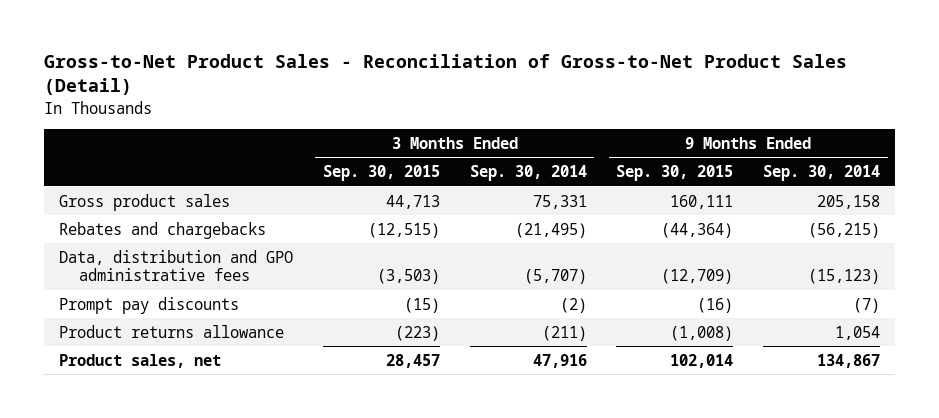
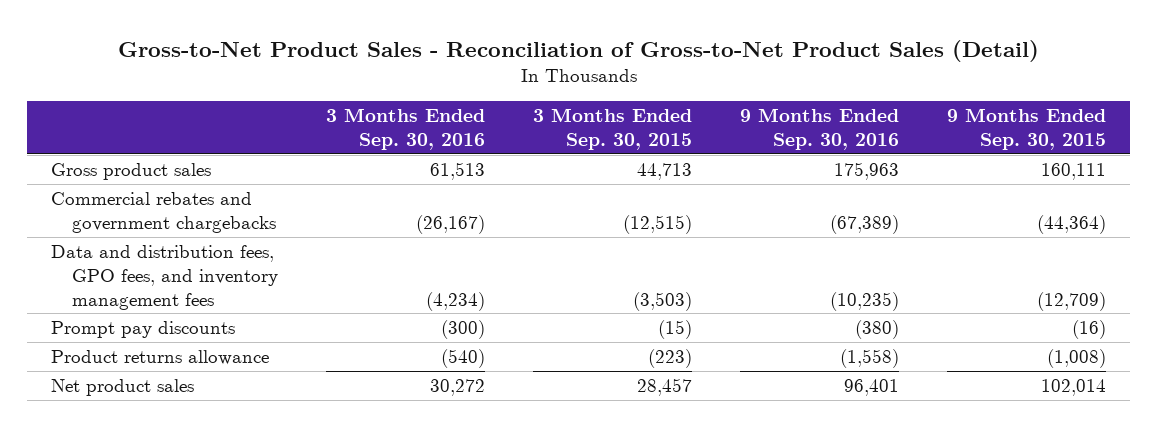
- | 3 Months Ended Sep. 30, 2015 | 3 Months Ended Sep. 30, 2014 | 9 Months Ended Sep. 30, 2015 | 9 Months Ended Sep. 30, 2014
+ | 3 Months Ended Sep. 30, 2016 | 3 Months Ended Sep. 30, 2015 | 9 Months Ended Sep. 30, 2016 | 9 Months Ended Sep. 30, 2015
- Rebates and chargebacks | (12,515) | (21,495) | (44,364) | (56,215)
- Data, distribution and GPO administrative fees | (3,503) | (5,707) | (12,709) | (15,123)
+ Commercial rebates and government chargebacks | (26,167) | (12,515) | (67,389) | (44,364)
+ Data and distribution fees, GPO fees, and inventory management fees | (4,234) | (3,503) | (10,235) | (12,709)
- Product sales, net | 28,457 | 47,916 | 102,014 | 134,867
+ Net product sales | 30,272 | 28,457 | 96,401 | 102,014

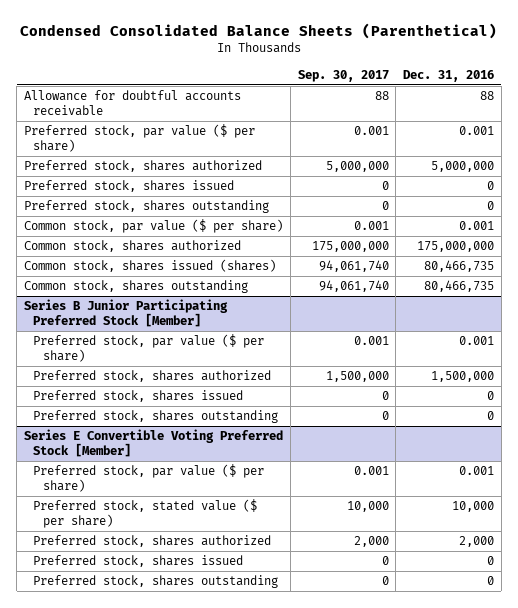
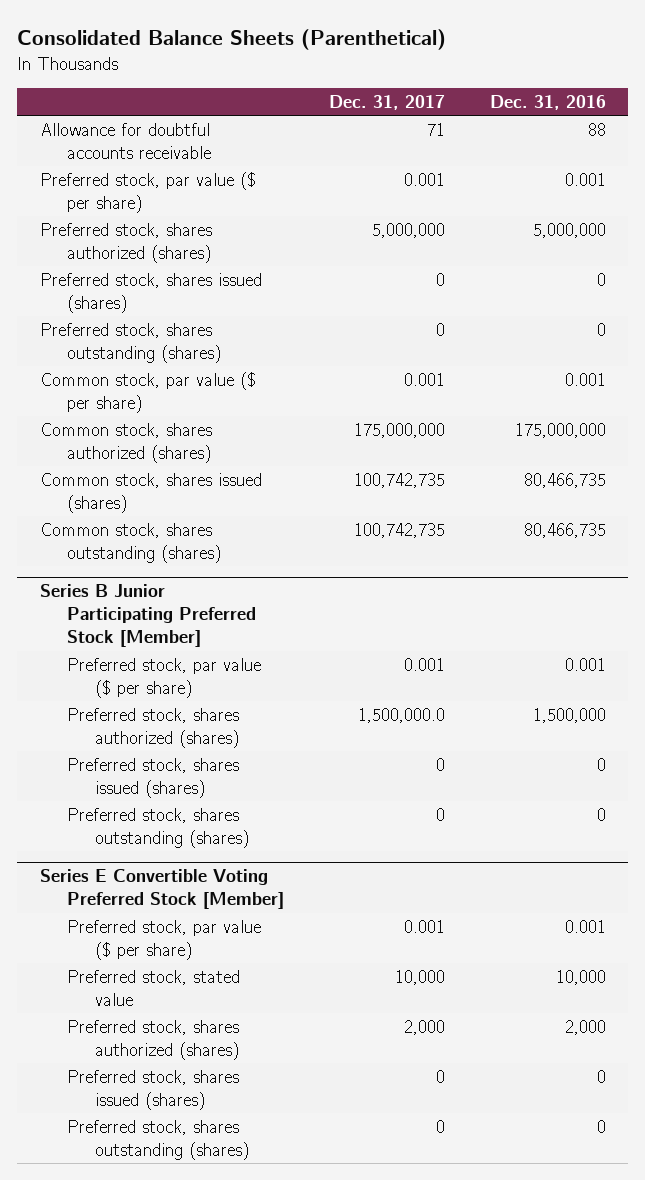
- Condensed Consolidated Balance Sheets (Parenthetical)
+ Consolidated Balance Sheets (Parenthetical)
- | Sep. 30, 2017 | Dec. 31, 2016
+ | Dec. 31, 2017 | Dec. 31, 2016
- Preferred stock, shares authorized | 5,000,000 | 5,000,000
- Preferred stock, shares issued | 0 | 0
- Preferred stock, shares outstanding | 0 | 0
+ Preferred stock, shares authorized (shares) | 5,000,000 | 5,000,000
+ Preferred stock, shares issued (shares) | 0 | 0
+ Preferred stock, shares outstanding (shares) | 0 | 0
- Common stock, shares authorized | 175,000,000 | 175,000,000
+ Common stock, shares authorized (shares) | 175,000,000 | 175,000,000
- Common stock, shares outstanding | 94,061,740 | 80,466,735
+ Common stock, shares outstanding (shares) | 100,742,735 | 80,466,735
@ Series B Junior Participating Preferred Stock [Member]
- Preferred stock, shares authorized | 1,500,000 | 1,500,000
- Preferred stock, shares issued | 0 | 0
- Preferred stock, shares outstanding | 0 | 0
+ Preferred stock, shares authorized (shares) | 1,500,000.0 | 1,500,000
+ Preferred stock, shares issued (shares) | 0 | 0
+ Preferred stock, shares outstanding (shares) | 0 | 0
@ Series E Convertible Voting Preferred Stock [Member]
- Preferred stock, stated value ($ per share) | 10,000 | 10,000
- Preferred stock, shares authorized | 2,000 | 2,000
- Preferred stock, shares issued | 0 | 0
- Preferred stock, shares outstanding | 0 | 0
+ Preferred stock, stated value | 10,000 | 10,000
+ Preferred stock, shares authorized (shares) | 2,000 | 2,000
+ Preferred stock, shares issued (shares) | 0 | 0
+ Preferred stock, shares outstanding (shares) | 0 | 0

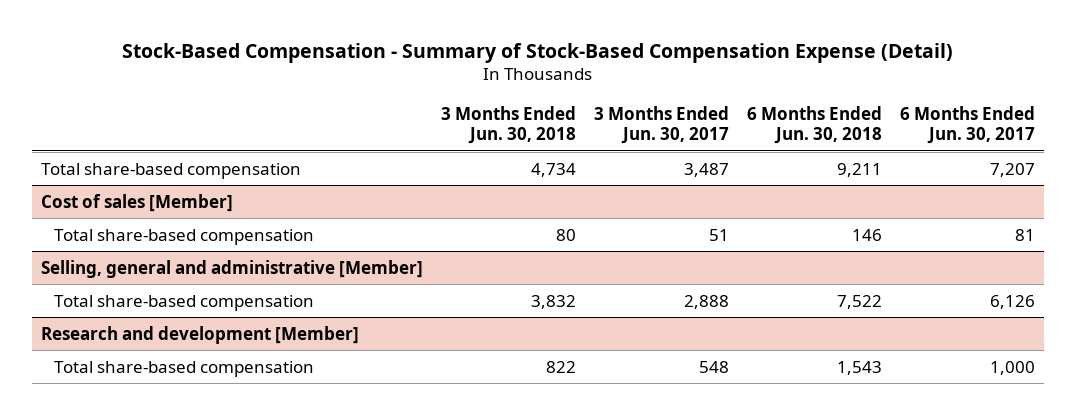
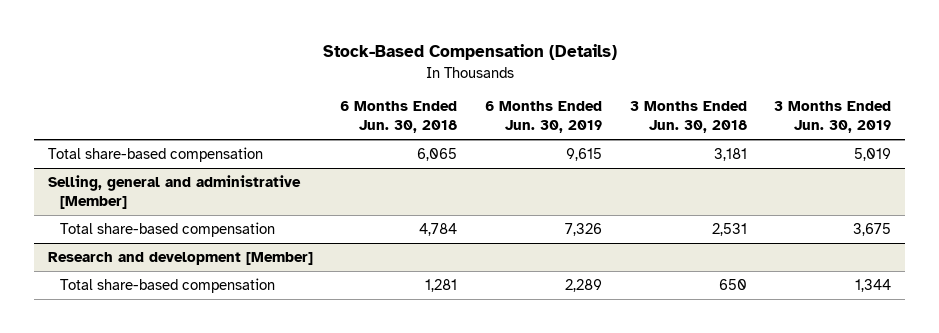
- Stock-Based Compensation - Summary of Stock-Based Compensation Expense (Detail)
+ Stock-Based Compensation (Details)
- | 3 Months Ended Jun. 30, 2018 | 3 Months Ended Jun. 30, 2017 | 6 Months Ended Jun. 30, 2018 | 6 Months Ended Jun. 30, 2017
+ | 6 Months Ended Jun. 30, 2018 | 6 Months Ended Jun. 30, 2019 | 3 Months Ended Jun. 30, 2018 | 3 Months Ended Jun. 30, 2019
- Total share-based compensation | 4,734 | 3,487 | 9,211 | 7,207
- Cost of sales [Member]
- Total share-based compensation | 80 | 51 | 146 | 81
+ Total share-based compensation | 6,065 | 9,615 | 3,181 | 5,019
@ Selling, general and administrative [Member]
- Total share-based compensation | 3,832 | 2,888 | 7,522 | 6,126
+ Total share-based compensation | 4,784 | 7,326 | 2,531 | 3,675
@ Research and development [Member]
- Total share-based compensation | 822 | 548 | 1,543 | 1,000
+ Total share-based compensation | 1,281 | 2,289 | 650 | 1,344

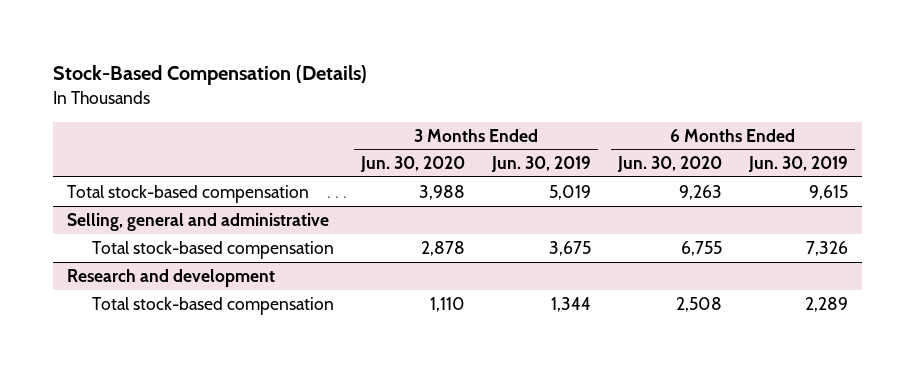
- | 6 Months Ended Jun. 30, 2018 | 6 Months Ended Jun. 30, 2019 | 3 Months Ended Jun. 30, 2018 | 3 Months Ended Jun. 30, 2019
+ | 3 Months Ended Jun. 30, 2020 | 3 Months Ended Jun. 30, 2019 | 6 Months Ended Jun. 30, 2020 | 6 Months Ended Jun. 30, 2019
- Total share-based compensation | 6,065 | 9,615 | 3,181 | 5,019
- Selling, general and administrative [Member]
- Total share-based compensation | 4,784 | 7,326 | 2,531 | 3,675
- Research and development [Member]
- Total share-based compensation | 1,281 | 2,289 | 650 | 1,344
+ Total stock-based compensation | 3,988 | 5,019 | 9,263 | 9,615
+ Selling, general and administrative
+ Total stock-based compensation | 2,878 | 3,675 | 6,755 | 7,326
+ Research and development
+ Total stock-based compensation | 1,110 | 1,344 | 2,508 | 2,289

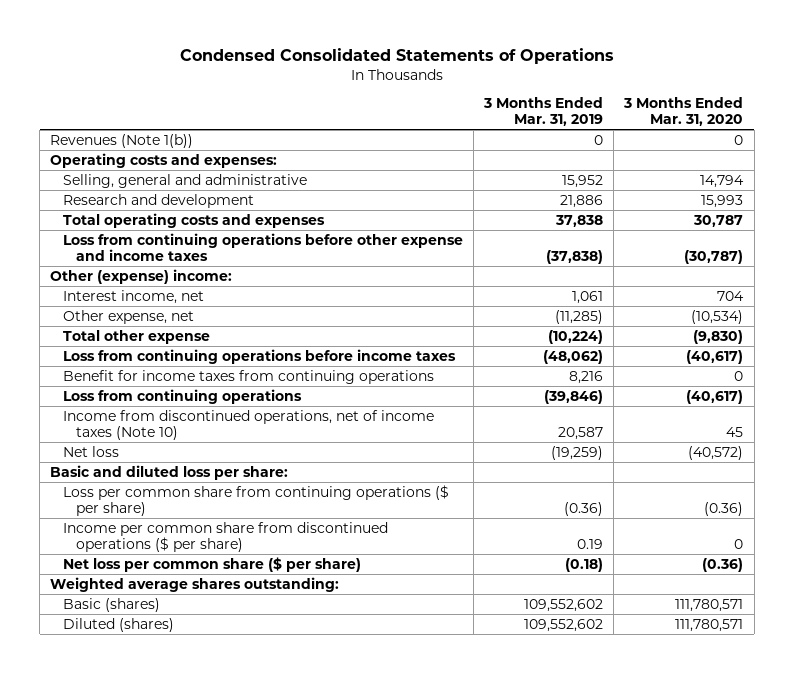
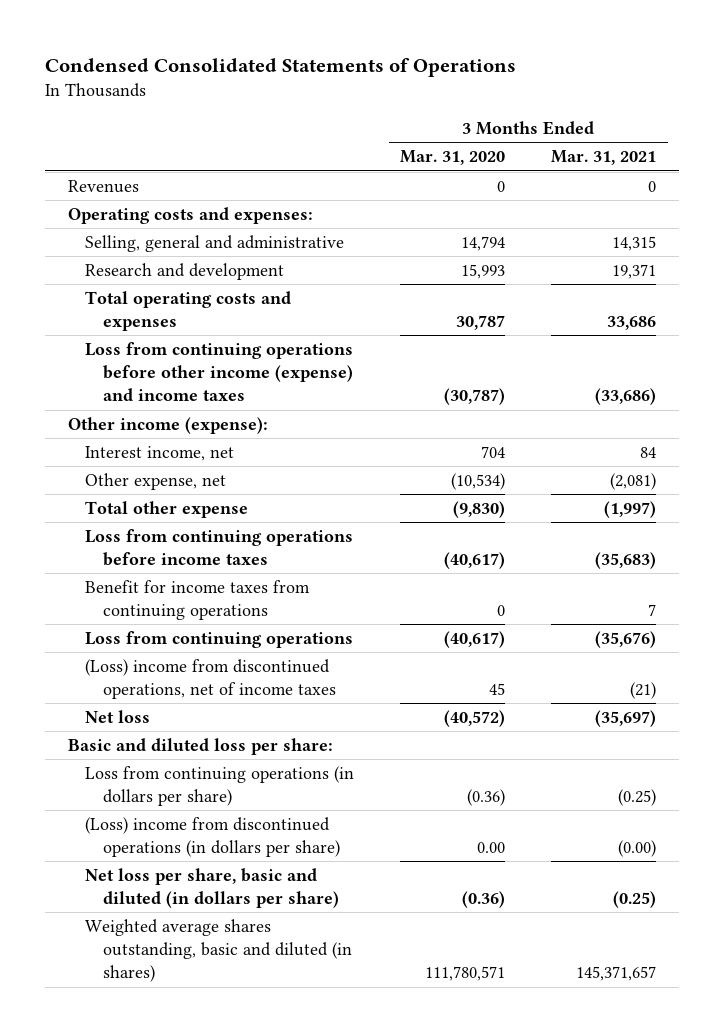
- | 3 Months Ended Mar. 31, 2019 | 3 Months Ended Mar. 31, 2020
+ | 3 Months Ended Mar. 31, 2020 | 3 Months Ended Mar. 31, 2021
- Revenues (Note 1(b)) | 0 | 0
+ Revenues | 0 | 0
- Loss from continuing operations before other expense and income taxes | (37,838) | (30,787)
- Other (expense) income:
+ Loss from continuing operations before other income (expense) and income taxes | (30,787) | (33,686)
+ Other income (expense):
- Income from discontinued operations, net of income taxes (Note 10) | 20,587 | 45
+ (Loss) income from discontinued operations, net of income taxes | 45 | (21)
- Loss per common share from continuing operations ($ per share) | (0.36) | (0.36)
- Income per common share from discontinued operations ($ per share) | 0.19 | 0
- Net loss per common share ($ per share) | (0.18) | (0.36)
- Weighted average shares outstanding:
- Basic (shares) | 109,552,602 | 111,780,571
- Diluted (shares) | 109,552,602 | 111,780,571
+ Loss from continuing operations (in dollars per share) | (0.36) | (0.25)
+ (Loss) income from discontinued operations (in dollars per share) | 0.00 | (0.00)
+ Net loss per share, basic and diluted (in dollars per share) | (0.36) | (0.25)
+ Weighted average shares outstanding, basic and diluted (in shares) | 111,780,571 | 145,371,657

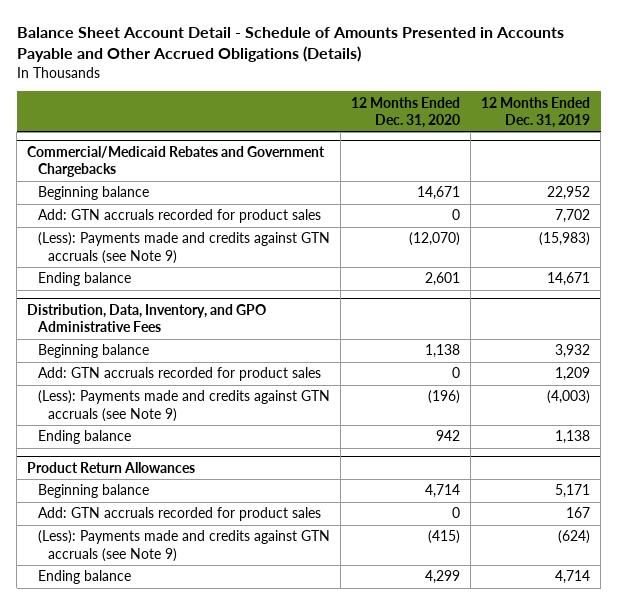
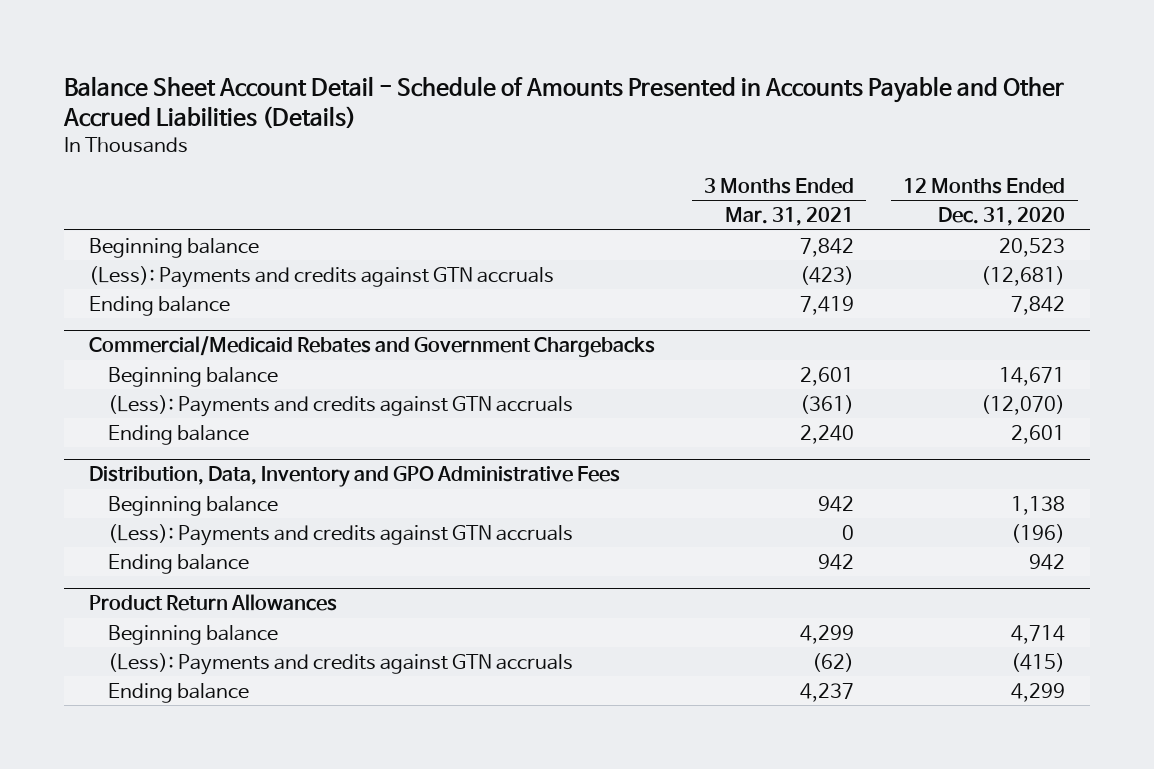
- Balance Sheet Account Detail - Schedule of Amounts Presented in Accounts Payable and Other Accrued Obligations (Details)
+ Balance Sheet Account Detail - Schedule of Amounts Presented in Accounts Payable and Other Accrued Liabilities (Details)
- | 12 Months Ended Dec. 31, 2020 | 12 Months Ended Dec. 31, 2019
+ | 3 Months Ended Mar. 31, 2021 | 12 Months Ended Dec. 31, 2020
+ Beginning balance | 7,842 | 20,523
+ (Less): Payments and credits against GTN accruals | (423) | (12,681)
+ Ending balance | 7,419 | 7,842
@ Commercial/Medicaid Rebates and Government Chargebacks
- Add: GTN accruals recorded for product sales | 0 | 7,702
- (Less): Payments made and credits against GTN accruals (see Note 9) | (12,070) | (15,983)
+ (Less): Payments and credits against GTN accruals | (361) | (12,070)
- Distribution, Data, Inventory, and GPO Administrative Fees
+ Distribution, Data, Inventory and GPO Administrative Fees
- Add: GTN accruals recorded for product sales | 0 | 1,209
- (Less): Payments made and credits against GTN accruals (see Note 9) | (196) | (4,003)
+ (Less): Payments and credits against GTN accruals | 0 | (196)
@ Product Return Allowances
- Add: GTN accruals recorded for product sales | 0 | 167
- (Less): Payments made and credits against GTN accruals (see Note 9) | (415) | (624)
+ (Less): Payments and credits against GTN accruals | (62) | (415)

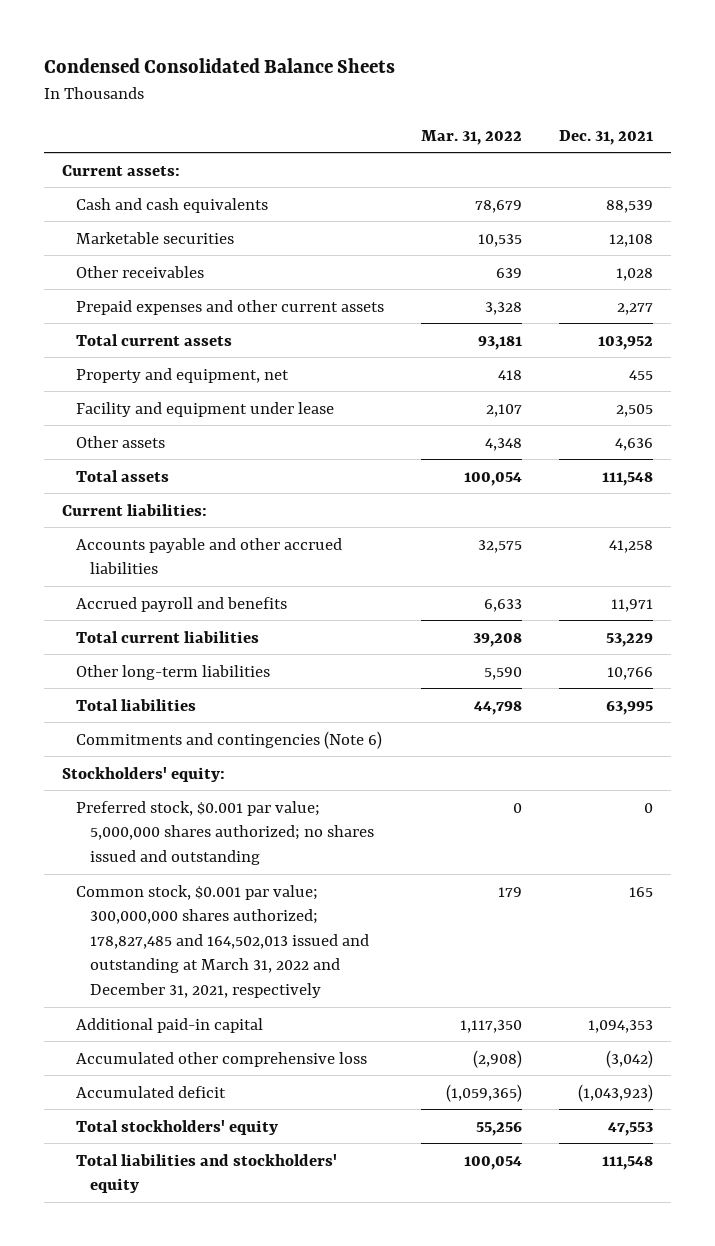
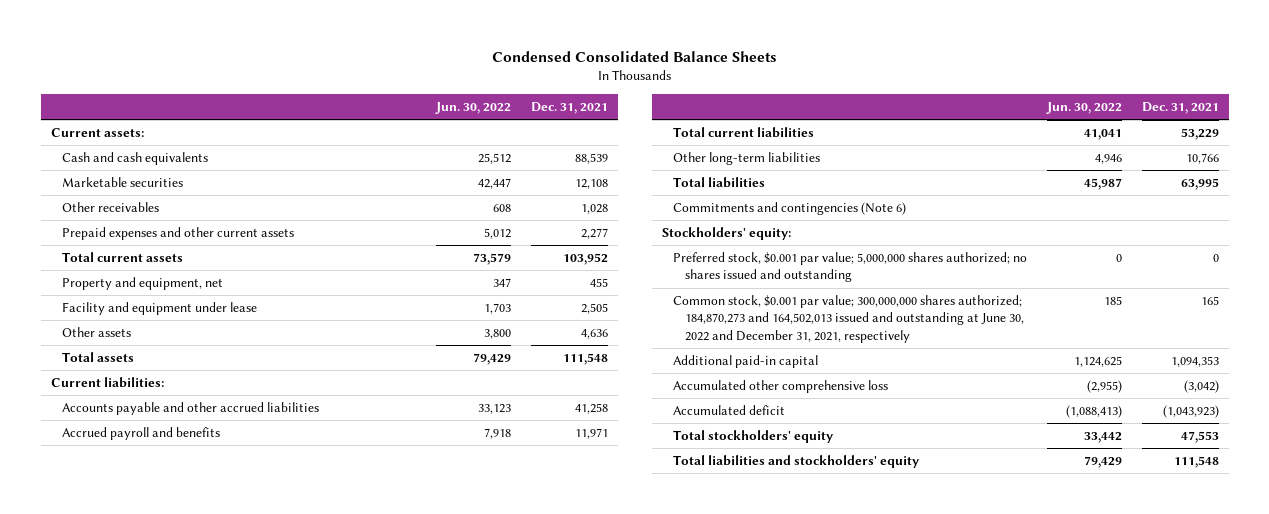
- | Mar. 31, 2022 | Dec. 31, 2021
+ | Jun. 30, 2022 | Dec. 31, 2021
- Common stock, $0.001 par value; 300,000,000 shares authorized; 178,827,485 and 164,502,013 issued and outstanding at March 31, 2022 and December 31, 2021, respectively | 179 | 165
+ Common stock, $0.001 par value; 300,000,000 shares authorized; 184,870,273 and 164,502,013 issued and outstanding at June 30, 2022 and December 31, 2021, respectively | 185 | 165

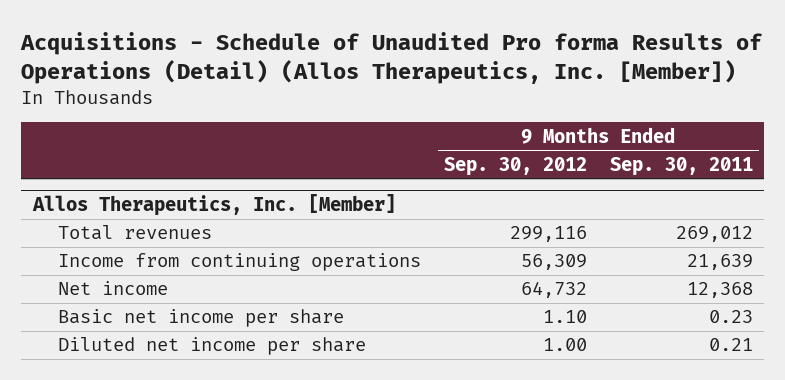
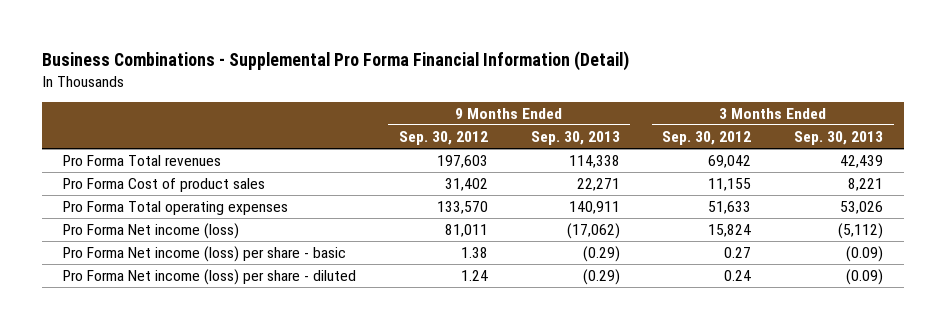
- Acquisitions - Schedule of Unaudited Pro forma Results of Operations (Detail) (Allos Therapeutics, Inc. [Member])
+ Business Combinations - Supplemental Pro Forma Financial Information (Detail)
- | 9 Months Ended Sep. 30, 2012 | 9 Months Ended Sep. 30, 2011
+ | 9 Months Ended Sep. 30, 2012 | 9 Months Ended Sep. 30, 2013 | 3 Months Ended Sep. 30, 2012 | 3 Months Ended Sep. 30, 2013
- Allos Therapeutics, Inc. [Member]
- Total revenues | 299,116 | 269,012
- Income from continuing operations | 56,309 | 21,639
- Net income | 64,732 | 12,368
- Basic net income per share | 1.10 | 0.23
- Diluted net income per share | 1.00 | 0.21
+ Pro Forma Total revenues | 197,603 | 114,338 | 69,042 | 42,439
+ Pro Forma Cost of product sales | 31,402 | 22,271 | 11,155 | 8,221
+ Pro Forma Total operating expenses | 133,570 | 140,911 | 51,633 | 53,026
+ Pro Forma Net income (loss) | 81,011 | (17,062) | 15,824 | (5,112)
+ Pro Forma Net income (loss) per share - basic | 1.38 | (0.29) | 0.27 | (0.09)
+ Pro Forma Net income (loss) per share - diluted | 1.24 | (0.29) | 0.24 | (0.09)

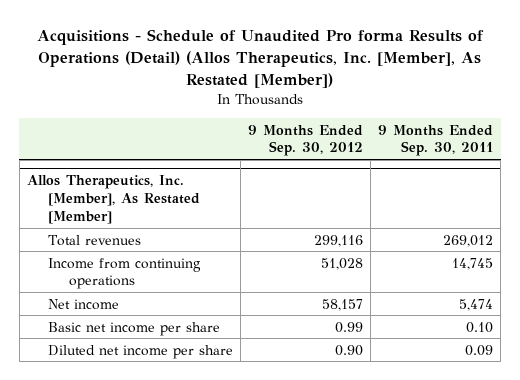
- Business Combinations - Supplemental Pro Forma Financial Information (Detail)
+ Acquisitions - Schedule of Unaudited Pro forma Results of Operations (Detail) (Allos Therapeutics, Inc. [Member], As Restated [Member])
- | 9 Months Ended Sep. 30, 2012 | 9 Months Ended Sep. 30, 2013 | 3 Months Ended Sep. 30, 2012 | 3 Months Ended Sep. 30, 2013
+ | 9 Months Ended Sep. 30, 2012 | 9 Months Ended Sep. 30, 2011
- Pro Forma Total revenues | 197,603 | 114,338 | 69,042 | 42,439
- Pro Forma Cost of product sales | 31,402 | 22,271 | 11,155 | 8,221
- Pro Forma Total operating expenses | 133,570 | 140,911 | 51,633 | 53,026
- Pro Forma Net income (loss) | 81,011 | (17,062) | 15,824 | (5,112)
- Pro Forma Net income (loss) per share - basic | 1.38 | (0.29) | 0.27 | (0.09)
- Pro Forma Net income (loss) per share - diluted | 1.24 | (0.29) | 0.24 | (0.09)
+ Allos Therapeutics, Inc. [Member], As Restated [Member]
+ Total revenues | 299,116 | 269,012
+ Income from continuing operations | 51,028 | 14,745
+ Net income | 58,157 | 5,474
+ Basic net income per share | 0.99 | 0.10
+ Diluted net income per share | 0.90 | 0.09

